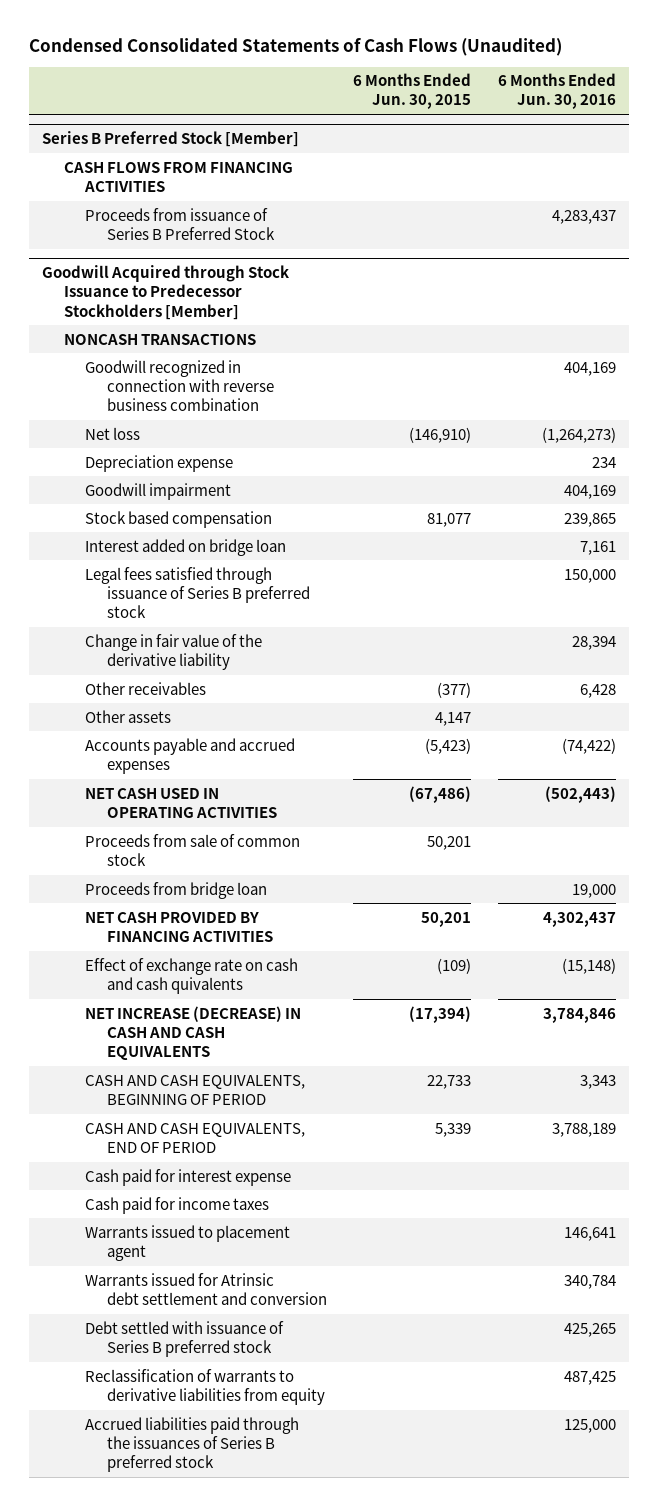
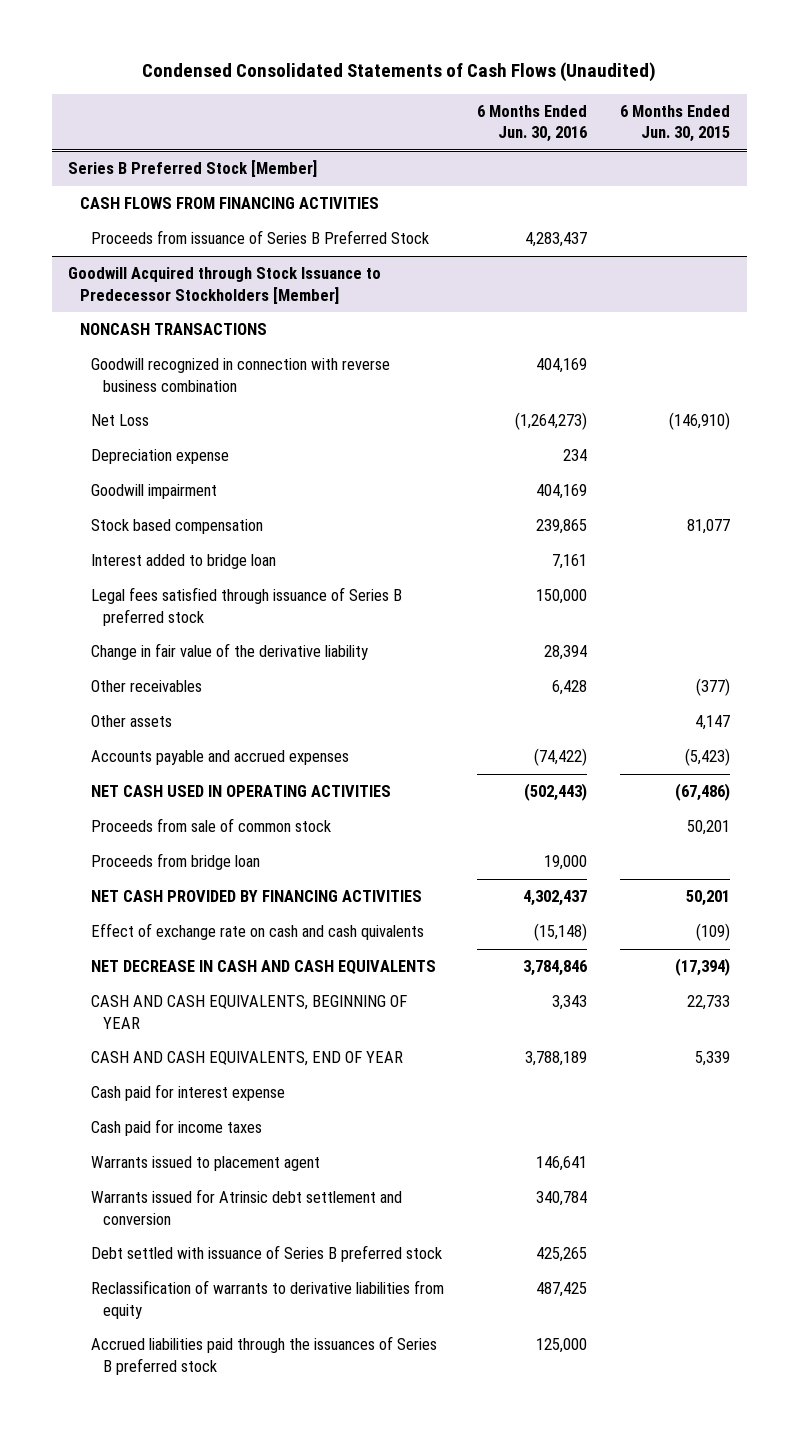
- | 6 Months Ended Jun. 30, 2015 | 6 Months Ended Jun. 30, 2016
+ | 6 Months Ended Jun. 30, 2016 | 6 Months Ended Jun. 30, 2015
@ Goodwill Acquired through Stock Issuance to Predecessor Stockholders [Member]
- Net loss | (146,910) | (1,264,273)
+ Net Loss | (1,264,273) | (146,910)
- Interest added on bridge loan | | 7,161
+ Interest added to bridge loan | 7,161 |
- NET INCREASE (DECREASE) IN CASH AND CASH EQUIVALENTS | (17,394) | 3,784,846
- CASH AND CASH EQUIVALENTS, BEGINNING OF PERIOD | 22,733 | 3,343
- CASH AND CASH EQUIVALENTS, END OF PERIOD | 5,339 | 3,788,189
+ NET DECREASE IN CASH AND CASH EQUIVALENTS | 3,784,846 | (17,394)
+ CASH AND CASH EQUIVALENTS, BEGINNING OF YEAR | 3,343 | 22,733
+ CASH AND CASH EQUIVALENTS, END OF YEAR | 3,788,189 | 5,339

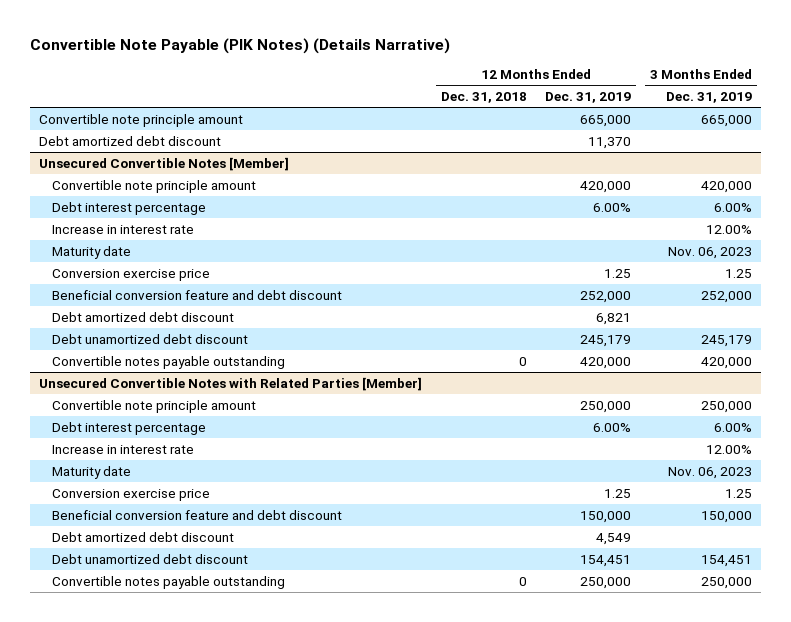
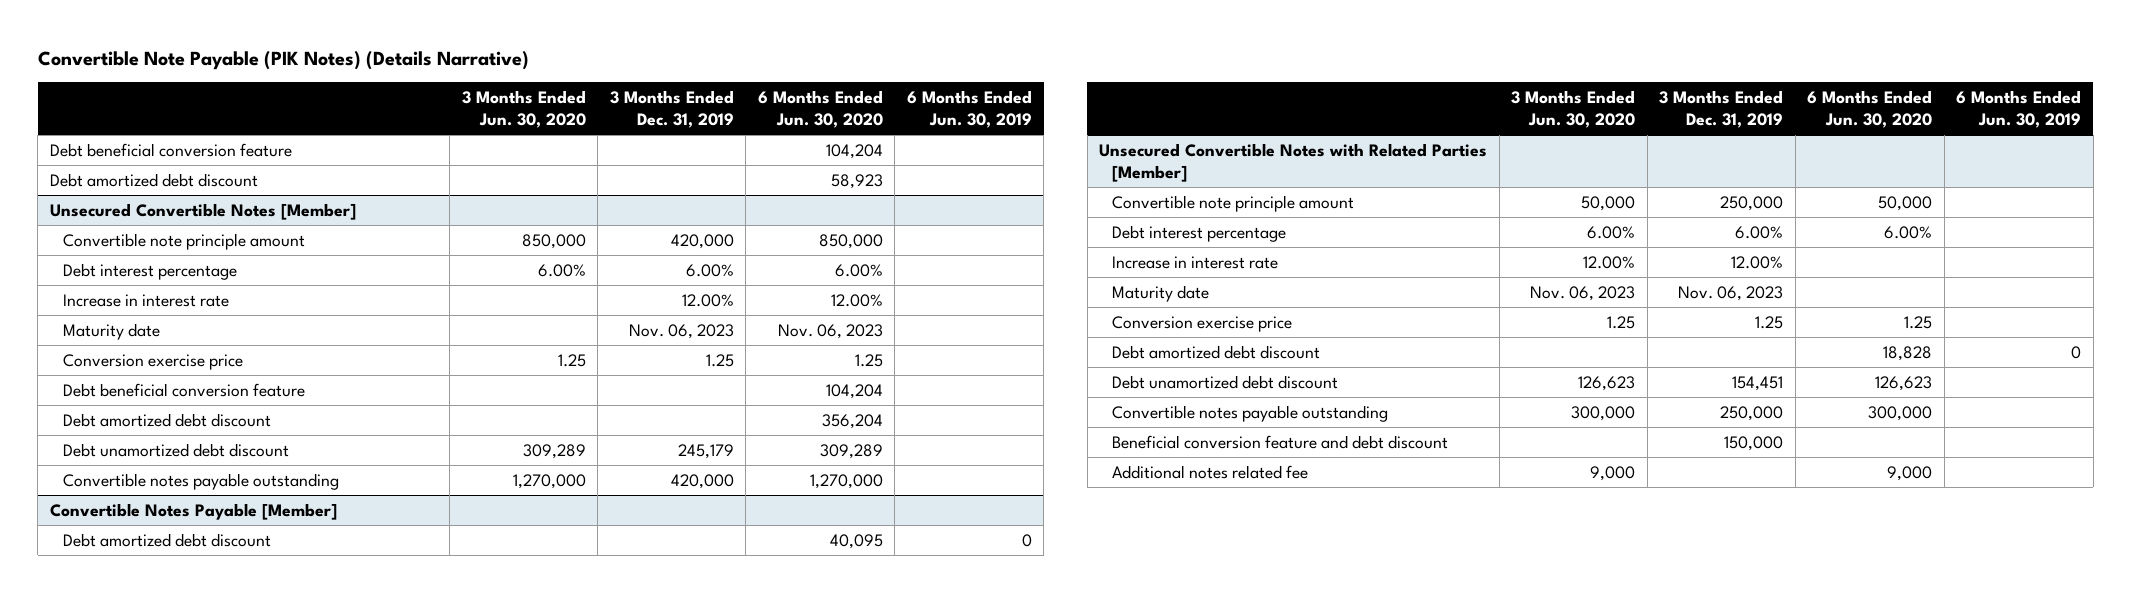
- | 12 Months Ended Dec. 31, 2018 | 12 Months Ended Dec. 31, 2019 | 3 Months Ended Dec. 31, 2019
+ | 3 Months Ended Jun. 30, 2020 | 3 Months Ended Dec. 31, 2019 | 6 Months Ended Jun. 30, 2020 | 6 Months Ended Jun. 30, 2019
- Convertible note principle amount | | 665,000 | 665,000
+ Debt beneficial conversion feature | | | 104,204 |
@ Unsecured Convertible Notes [Member]
- Beneficial conversion feature and debt discount | | 252,000 | 252,000
+ Debt beneficial conversion feature | | | 104,204 |
+ Convertible Notes Payable [Member]
+ Debt amortized debt discount | | | 40,095 | 0
@ Unsecured Convertible Notes with Related Parties [Member]
moved down: Beneficial conversion feature and debt discount | | 150,000 | |
+ Additional notes related fee | 9,000 | | 9,000 |

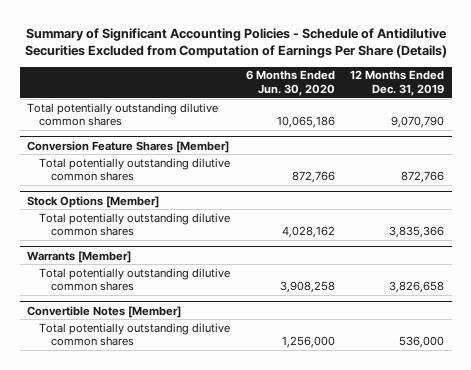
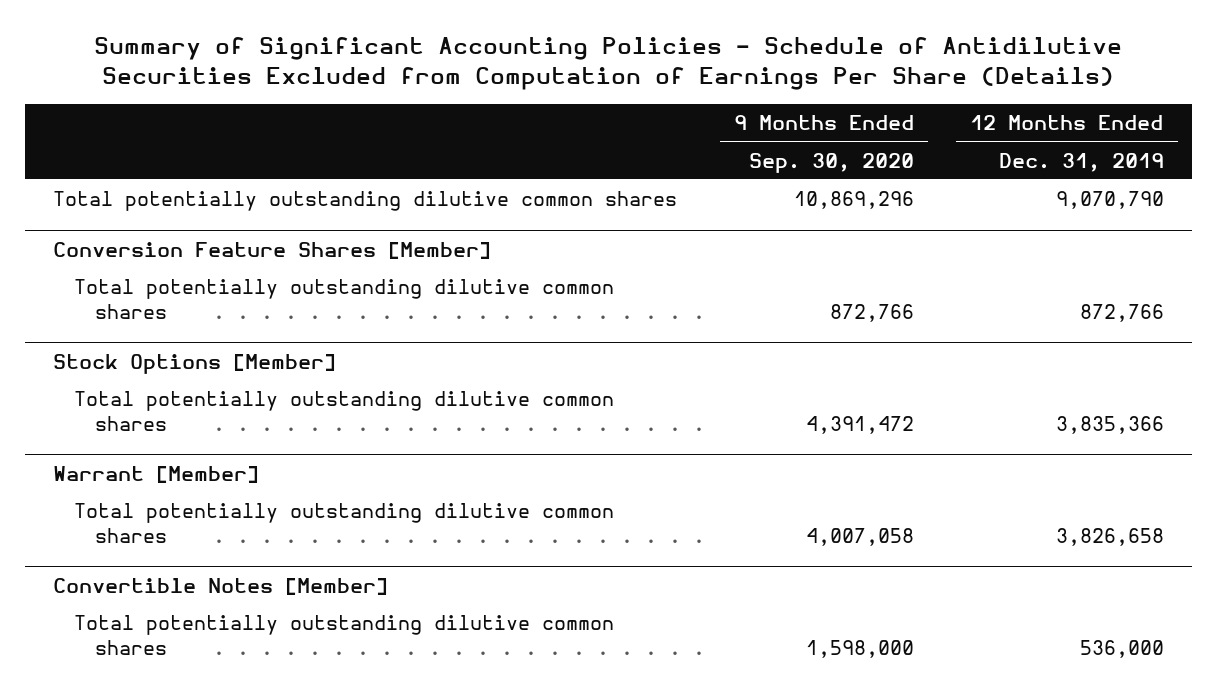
- | 6 Months Ended Jun. 30, 2020 | 12 Months Ended Dec. 31, 2019
+ | 9 Months Ended Sep. 30, 2020 | 12 Months Ended Dec. 31, 2019
- Warrants [Member]
+ Warrant [Member]

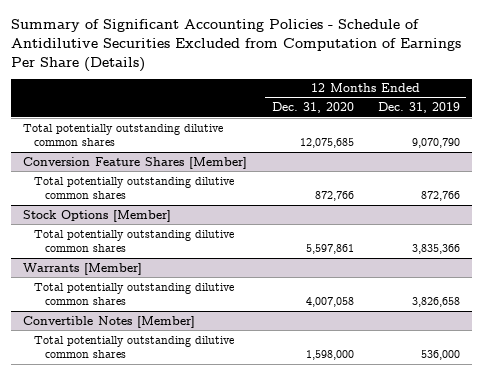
- | 9 Months Ended Sep. 30, 2020 | 12 Months Ended Dec. 31, 2019
+ | 12 Months Ended Dec. 31, 2020 | 12 Months Ended Dec. 31, 2019
- Warrant [Member]
+ Warrants [Member]

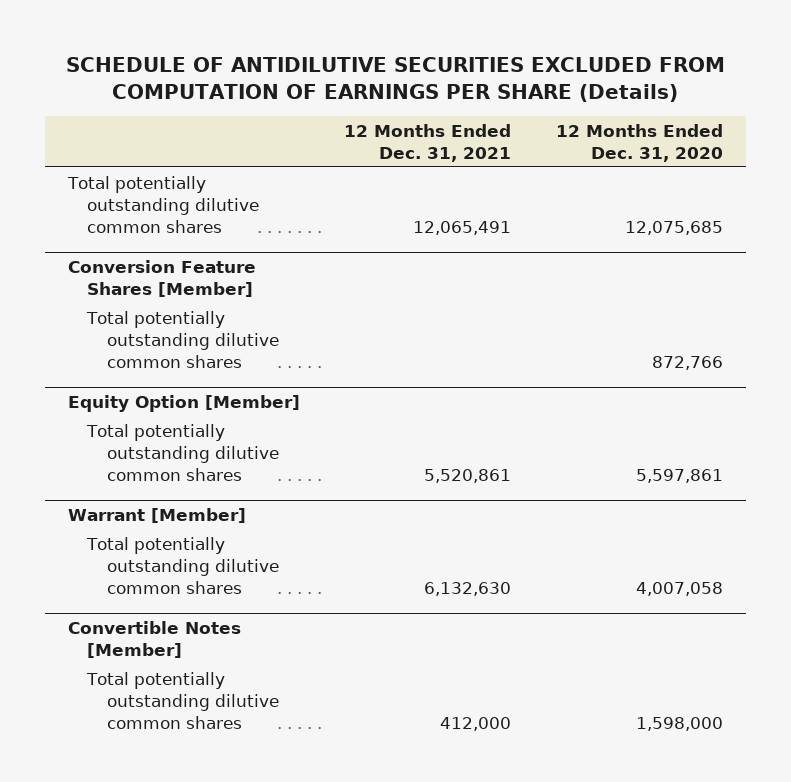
- Summary of Significant Accounting Policies - Schedule of Antidilutive Securities Excluded from Computation of Earnings Per Share (Details)
+ SCHEDULE OF ANTIDILUTIVE SECURITIES EXCLUDED FROM COMPUTATION OF EARNINGS PER SHARE (Details)
- | 12 Months Ended Dec. 31, 2020 | 12 Months Ended Dec. 31, 2019
+ | 12 Months Ended Dec. 31, 2021 | 12 Months Ended Dec. 31, 2020
- Stock Options [Member]
+ Equity Option [Member]
- Warrants [Member]
+ Warrant [Member]

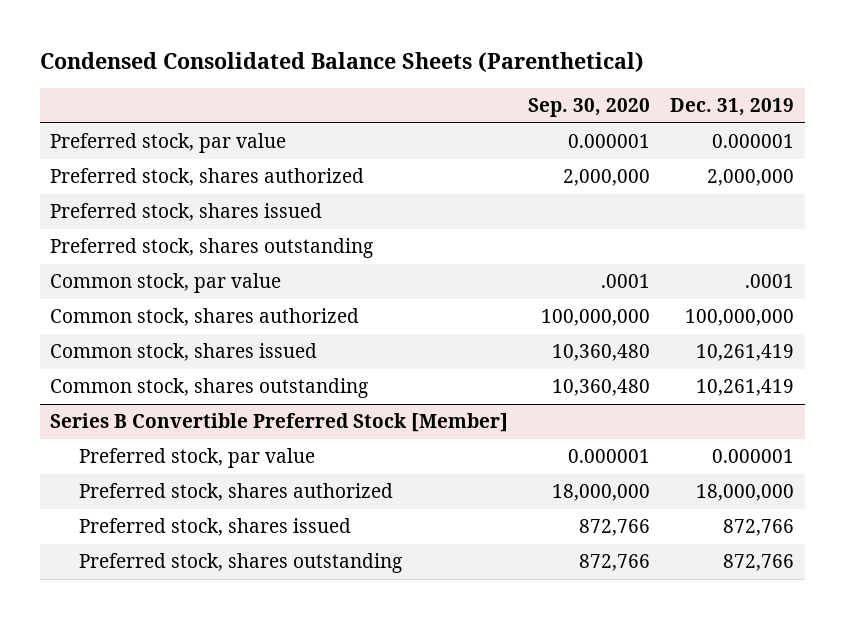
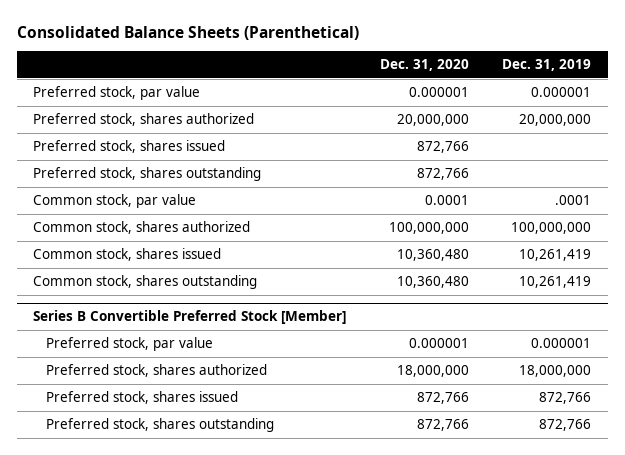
- Condensed Consolidated Balance Sheets (Parenthetical)
+ Consolidated Balance Sheets (Parenthetical)
- | Sep. 30, 2020 | Dec. 31, 2019
+ | Dec. 31, 2020 | Dec. 31, 2019
- Preferred stock, shares authorized | 2,000,000 | 2,000,000
+ Preferred stock, shares authorized | 20,000,000 | 20,000,000

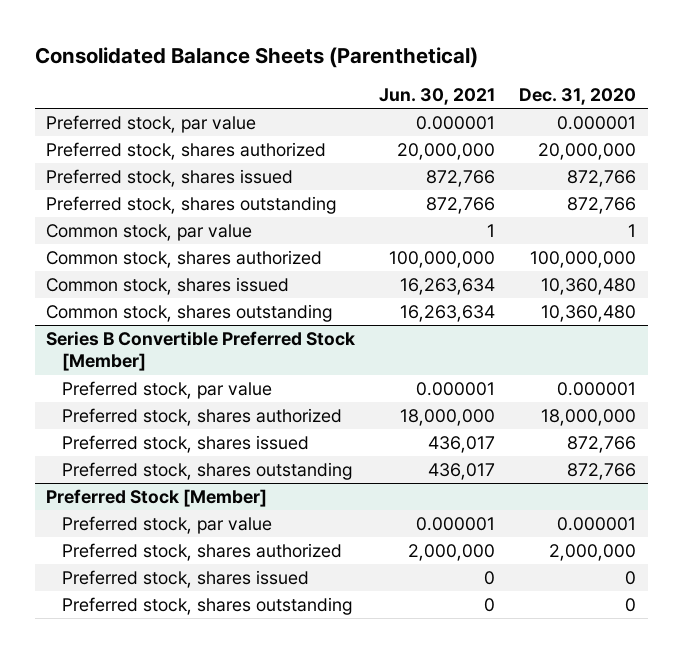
- | Dec. 31, 2020 | Dec. 31, 2019
+ | Jun. 30, 2021 | Dec. 31, 2020
- Common stock, par value | 0.0001 | .0001
+ Common stock, par value | 1 | 1
+ Preferred Stock [Member]
+ Preferred stock, par value | 0.000001 | 0.000001
+ Preferred stock, shares authorized | 2,000,000 | 2,000,000
+ Preferred stock, shares issued | 0 | 0
+ Preferred stock, shares outstanding | 0 | 0

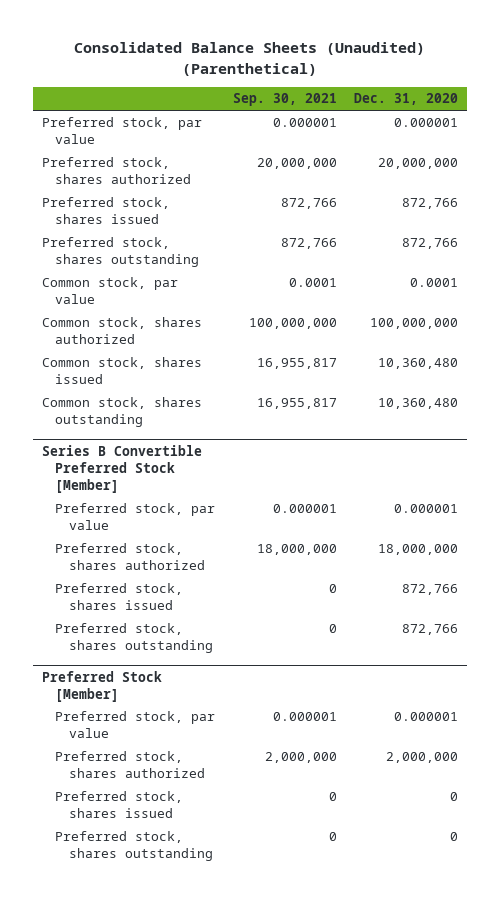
- Consolidated Balance Sheets (Parenthetical)
+ Consolidated Balance Sheets (Unaudited) (Parenthetical)
- | Jun. 30, 2021 | Dec. 31, 2020
+ | Sep. 30, 2021 | Dec. 31, 2020
- Common stock, par value | 1 | 1
+ Common stock, par value | 0.0001 | 0.0001

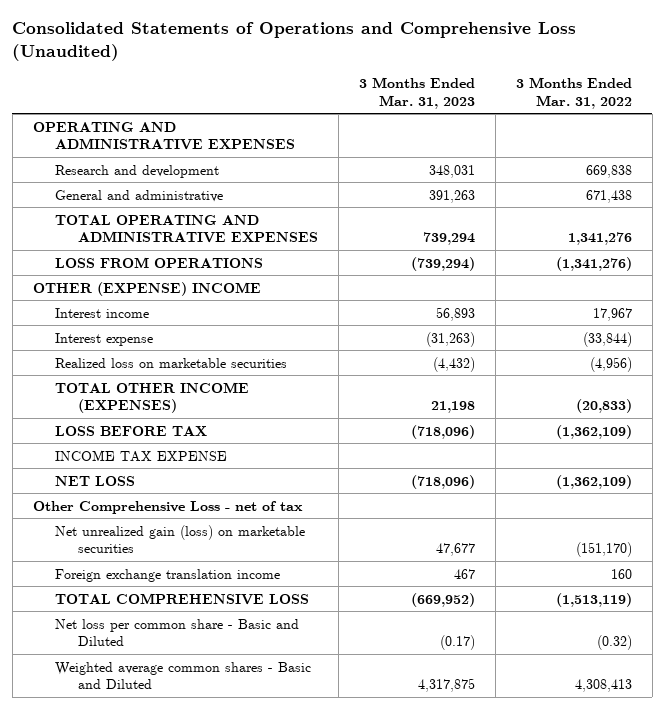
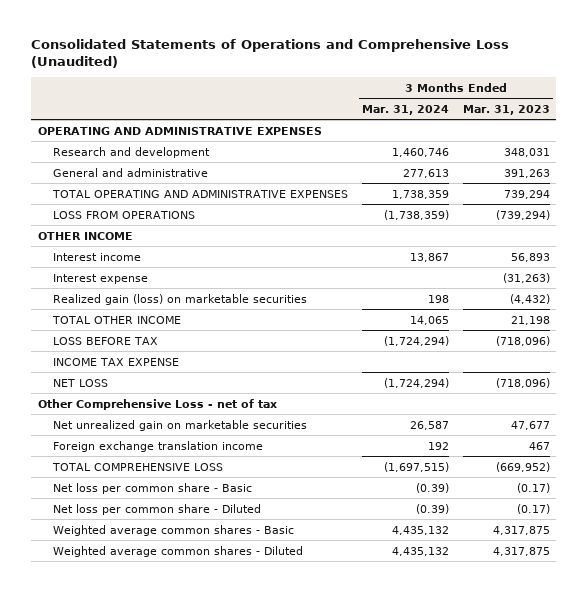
- | 3 Months Ended Mar. 31, 2023 | 3 Months Ended Mar. 31, 2022
+ | 3 Months Ended Mar. 31, 2024 | 3 Months Ended Mar. 31, 2023
- OTHER (EXPENSE) INCOME
+ OTHER INCOME
- Realized loss on marketable securities | (4,432) | (4,956)
- TOTAL OTHER INCOME (EXPENSES) | 21,198 | (20,833)
+ Realized gain (loss) on marketable securities | 198 | (4,432)
+ TOTAL OTHER INCOME | 14,065 | 21,198
- Net unrealized gain (loss) on marketable securities | 47,677 | (151,170)
+ Net unrealized gain on marketable securities | 26,587 | 47,677
- Net loss per common share - Basic and Diluted | (0.17) | (0.32)
- Weighted average common shares - Basic and Diluted | 4,317,875 | 4,308,413
+ Net loss per common share - Basic | (0.39) | (0.17)
+ Net loss per common share - Diluted | (0.39) | (0.17)
+ Weighted average common shares - Basic | 4,435,132 | 4,317,875
+ Weighted average common shares - Diluted | 4,435,132 | 4,317,875

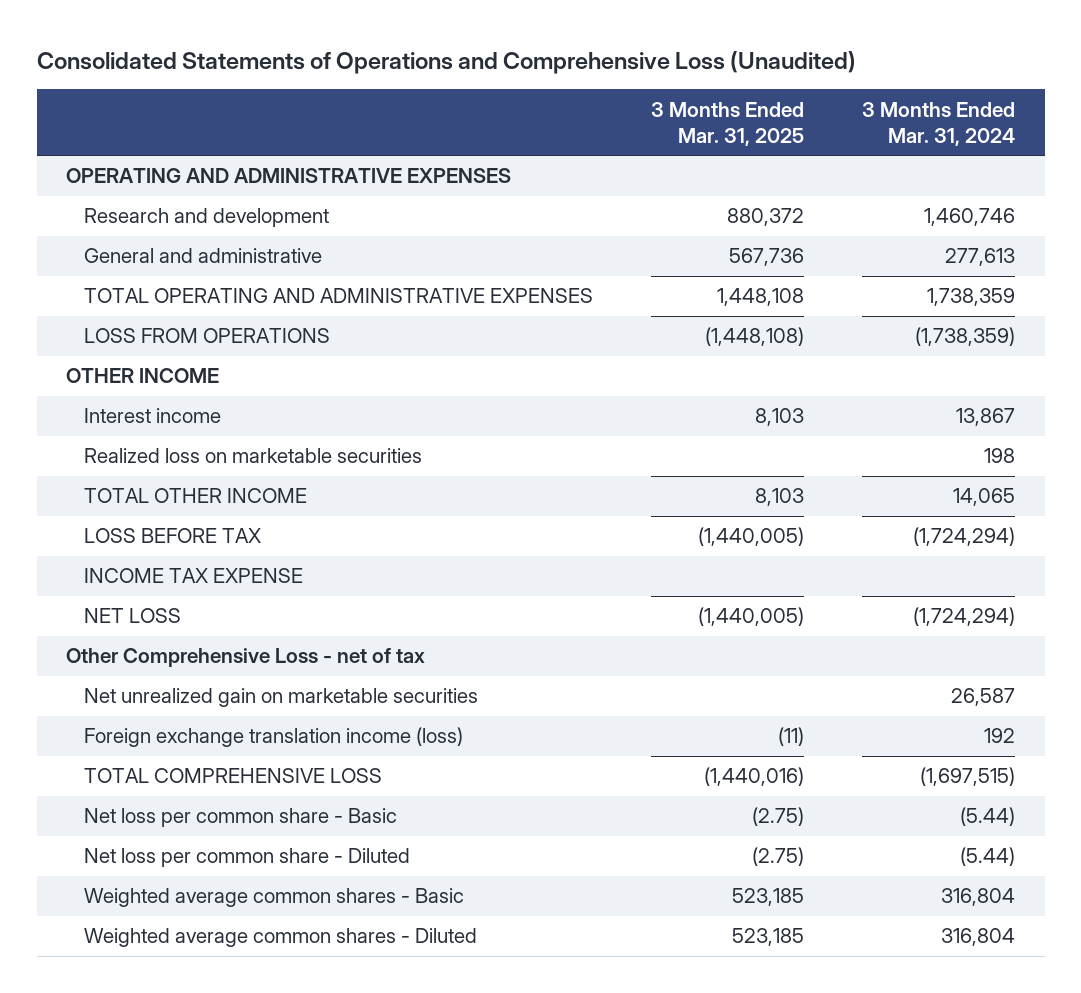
- | 3 Months Ended Mar. 31, 2024 | 3 Months Ended Mar. 31, 2023
+ | 3 Months Ended Mar. 31, 2025 | 3 Months Ended Mar. 31, 2024
- Interest expense | | (31,263)
- Realized gain (loss) on marketable securities | 198 | (4,432)
+ Realized loss on marketable securities | | 198
- Foreign exchange translation income | 192 | 467
+ Foreign exchange translation income (loss) | (11) | 192
- Net loss per common share - Basic | (0.39) | (0.17)
- Net loss per common share - Diluted | (0.39) | (0.17)
- Weighted average common shares - Basic | 4,435,132 | 4,317,875
- Weighted average common shares - Diluted | 4,435,132 | 4,317,875
+ Net loss per common share - Basic | (2.75) | (5.44)
+ Net loss per common share - Diluted | (2.75) | (5.44)
+ Weighted average common shares - Basic | 523,185 | 316,804
+ Weighted average common shares - Diluted | 523,185 | 316,804

